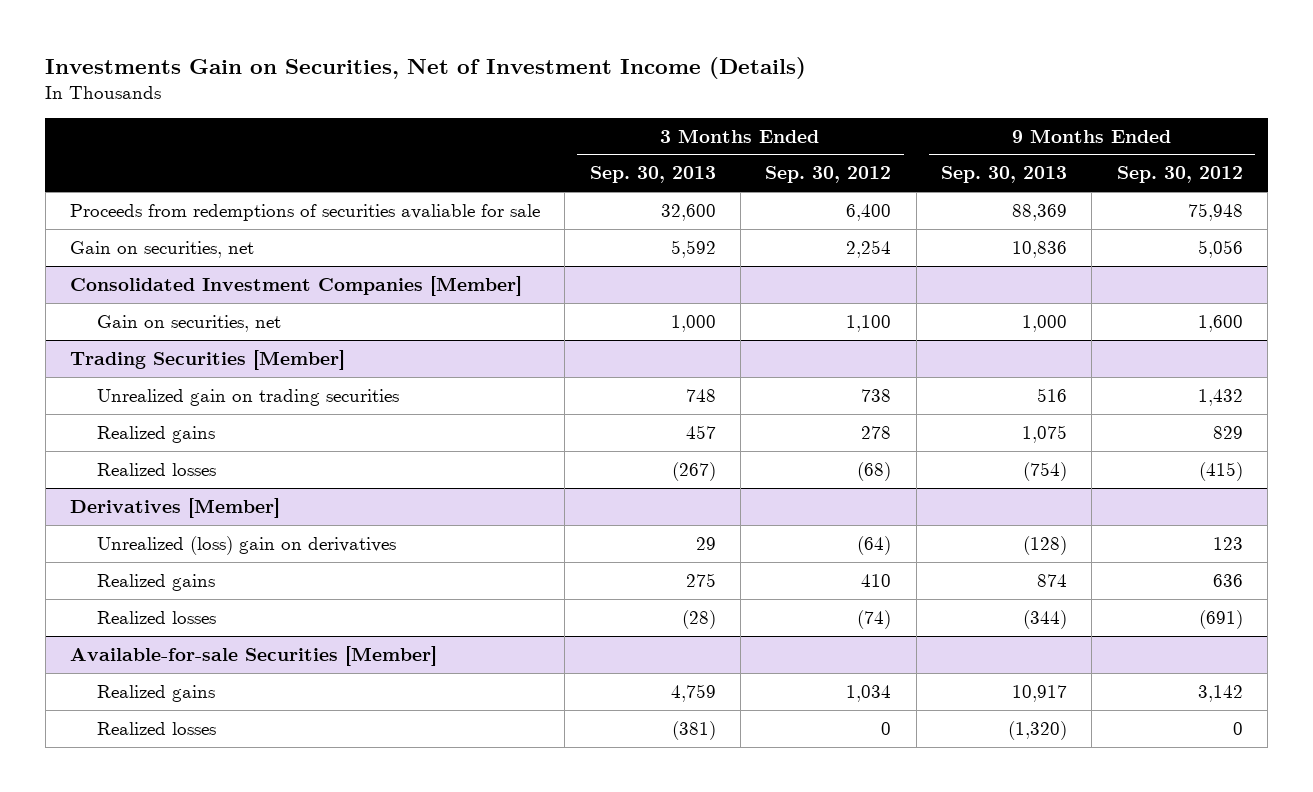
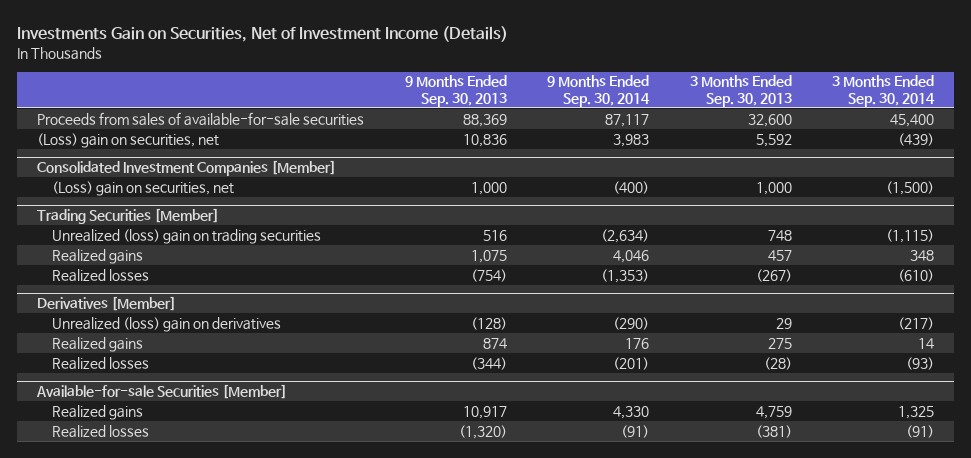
- | 3 Months Ended Sep. 30, 2013 | 3 Months Ended Sep. 30, 2012 | 9 Months Ended Sep. 30, 2013 | 9 Months Ended Sep. 30, 2012
+ | 9 Months Ended Sep. 30, 2013 | 9 Months Ended Sep. 30, 2014 | 3 Months Ended Sep. 30, 2013 | 3 Months Ended Sep. 30, 2014
- Proceeds from redemptions of securities avaliable for sale | 32,600 | 6,400 | 88,369 | 75,948
- Gain on securities, net | 5,592 | 2,254 | 10,836 | 5,056
+ Proceeds from sales of available-for-sale securities | 88,369 | 87,117 | 32,600 | 45,400
+ (Loss) gain on securities, net | 10,836 | 3,983 | 5,592 | (439)
@ Consolidated Investment Companies [Member]
- Gain on securities, net | 1,000 | 1,100 | 1,000 | 1,600
+ (Loss) gain on securities, net | 1,000 | (400) | 1,000 | (1,500)
@ Trading Securities [Member]
- Unrealized gain on trading securities | 748 | 738 | 516 | 1,432
+ Unrealized (loss) gain on trading securities | 516 | (2,634) | 748 | (1,115)

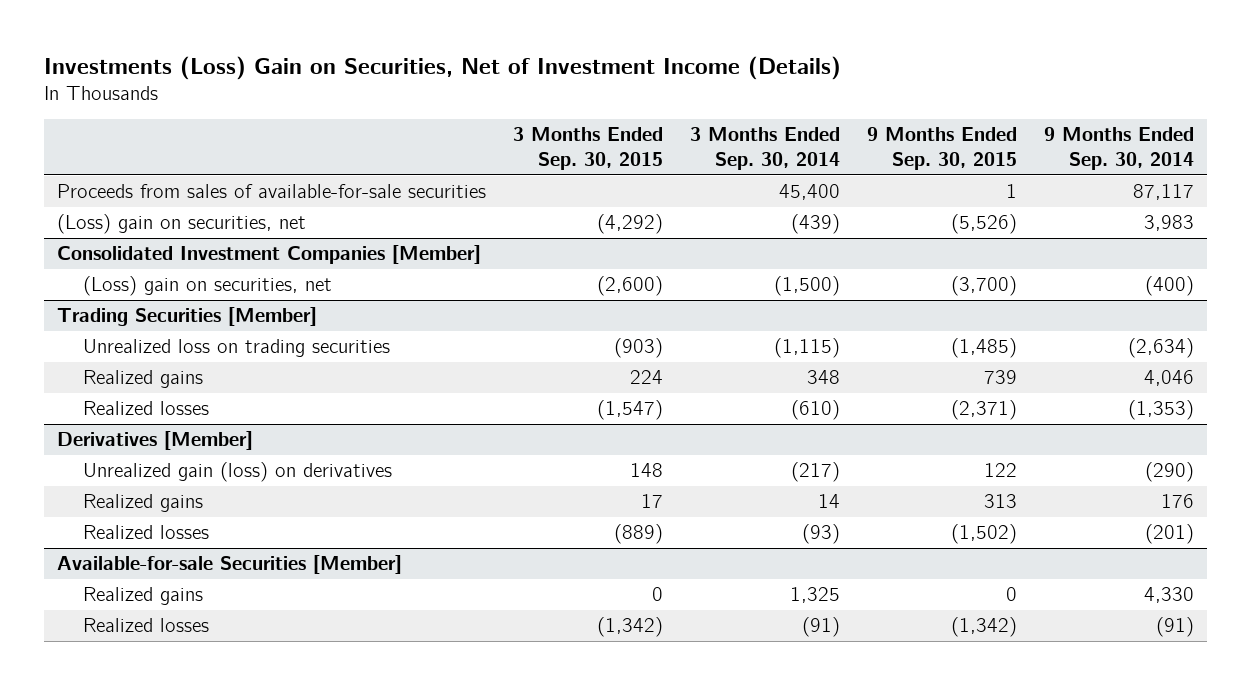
- Investments Gain on Securities, Net of Investment Income (Details)
+ Investments (Loss) Gain on Securities, Net of Investment Income (Details)
- | 9 Months Ended Sep. 30, 2013 | 9 Months Ended Sep. 30, 2014 | 3 Months Ended Sep. 30, 2013 | 3 Months Ended Sep. 30, 2014
+ | 3 Months Ended Sep. 30, 2015 | 3 Months Ended Sep. 30, 2014 | 9 Months Ended Sep. 30, 2015 | 9 Months Ended Sep. 30, 2014
@ Trading Securities [Member]
- Unrealized (loss) gain on trading securities | 516 | (2,634) | 748 | (1,115)
+ Unrealized loss on trading securities | (903) | (1,115) | (1,485) | (2,634)
@ Derivatives [Member]
- Unrealized (loss) gain on derivatives | (128) | (290) | 29 | (217)
+ Unrealized gain (loss) on derivatives | 148 | (217) | 122 | (290)

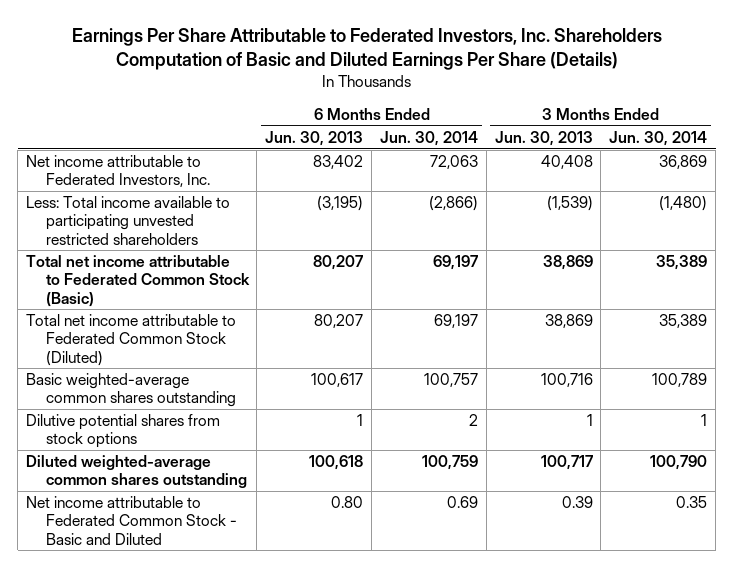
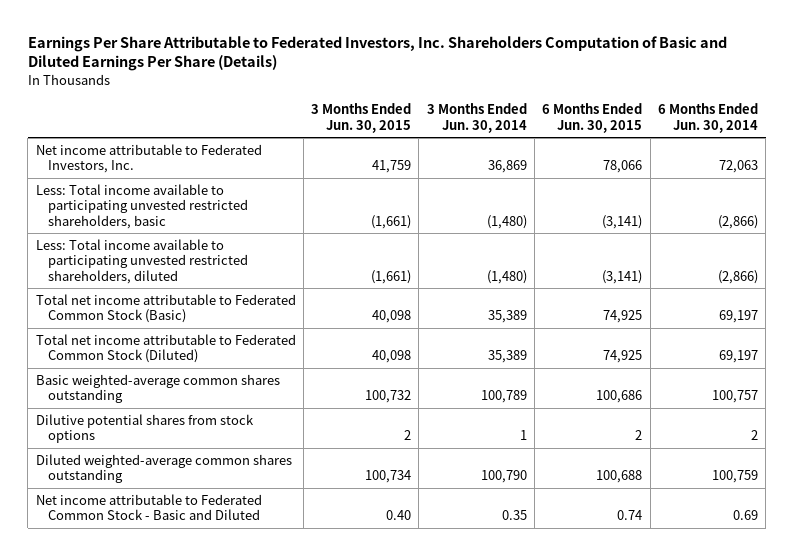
- | 6 Months Ended Jun. 30, 2013 | 6 Months Ended Jun. 30, 2014 | 3 Months Ended Jun. 30, 2013 | 3 Months Ended Jun. 30, 2014
+ | 3 Months Ended Jun. 30, 2015 | 3 Months Ended Jun. 30, 2014 | 6 Months Ended Jun. 30, 2015 | 6 Months Ended Jun. 30, 2014
- Less: Total income available to participating unvested restricted shareholders | (3,195) | (2,866) | (1,539) | (1,480)
+ Less: Total income available to participating unvested restricted shareholders, basic | (1,661) | (1,480) | (3,141) | (2,866)
+ Less: Total income available to participating unvested restricted shareholders, diluted | (1,661) | (1,480) | (3,141) | (2,866)

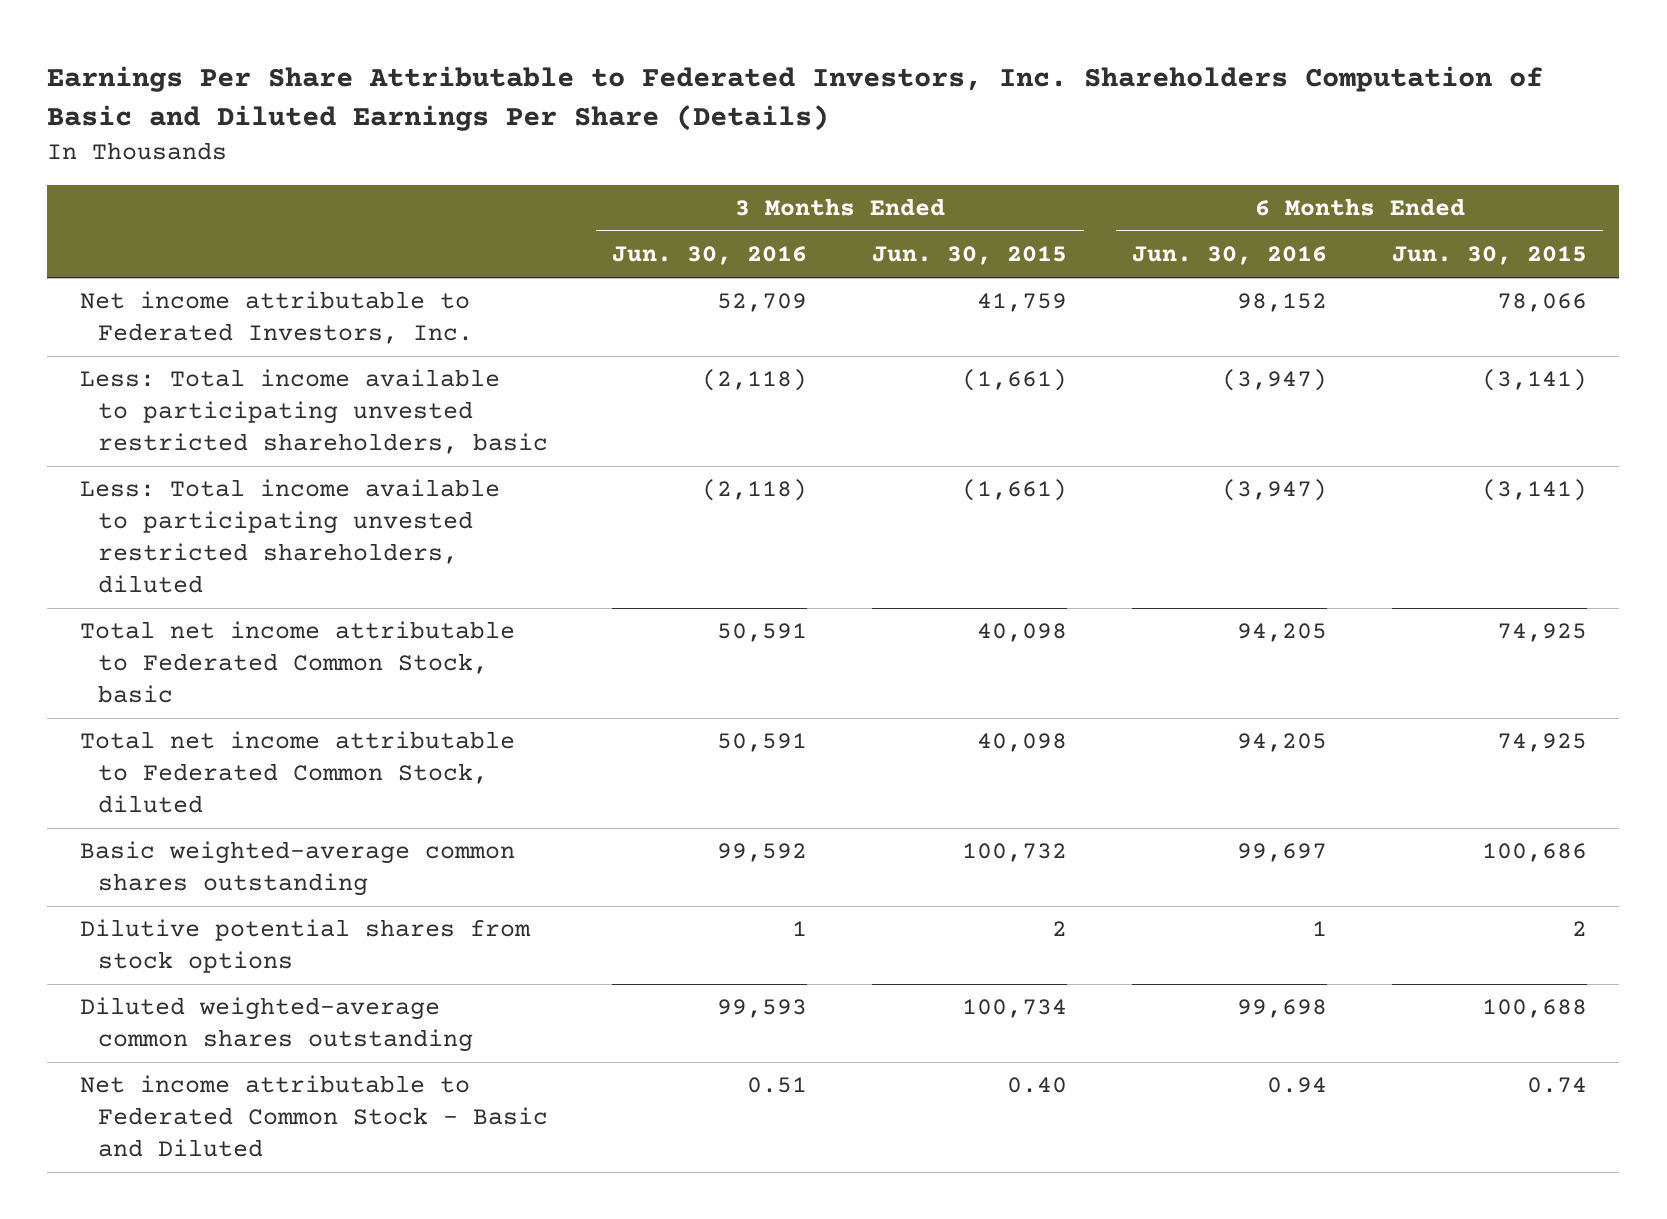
- | 3 Months Ended Jun. 30, 2015 | 3 Months Ended Jun. 30, 2014 | 6 Months Ended Jun. 30, 2015 | 6 Months Ended Jun. 30, 2014
+ | 3 Months Ended Jun. 30, 2016 | 3 Months Ended Jun. 30, 2015 | 6 Months Ended Jun. 30, 2016 | 6 Months Ended Jun. 30, 2015
- Total net income attributable to Federated Common Stock (Basic) | 40,098 | 35,389 | 74,925 | 69,197
- Total net income attributable to Federated Common Stock (Diluted) | 40,098 | 35,389 | 74,925 | 69,197
+ Total net income attributable to Federated Common Stock, basic | 50,591 | 40,098 | 94,205 | 74,925
+ Total net income attributable to Federated Common Stock, diluted | 50,591 | 40,098 | 94,205 | 74,925

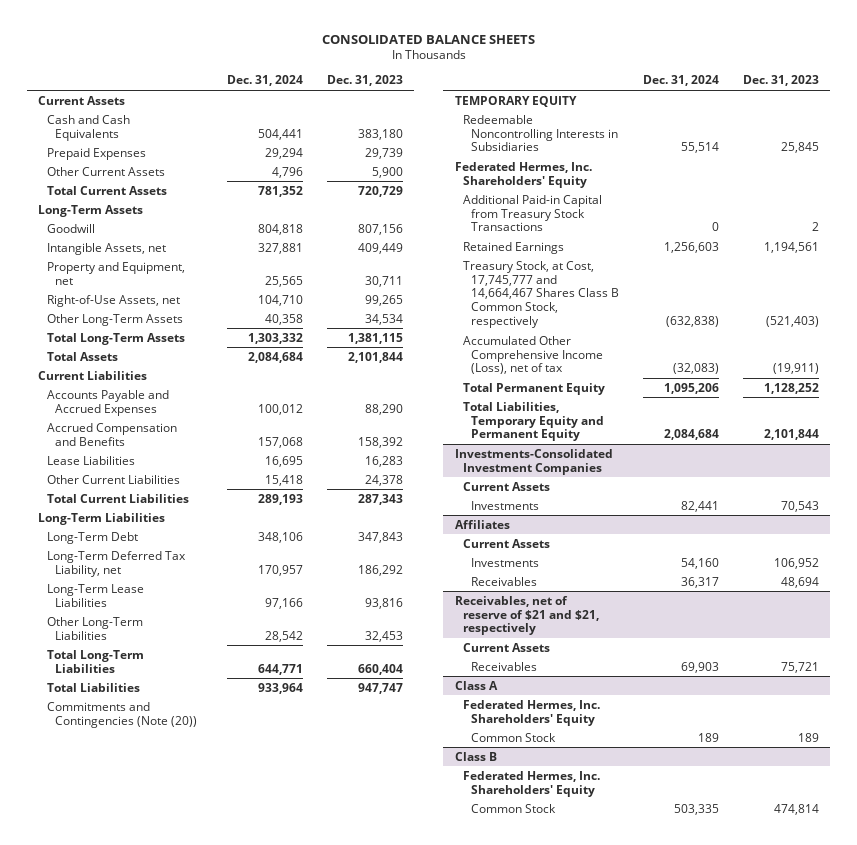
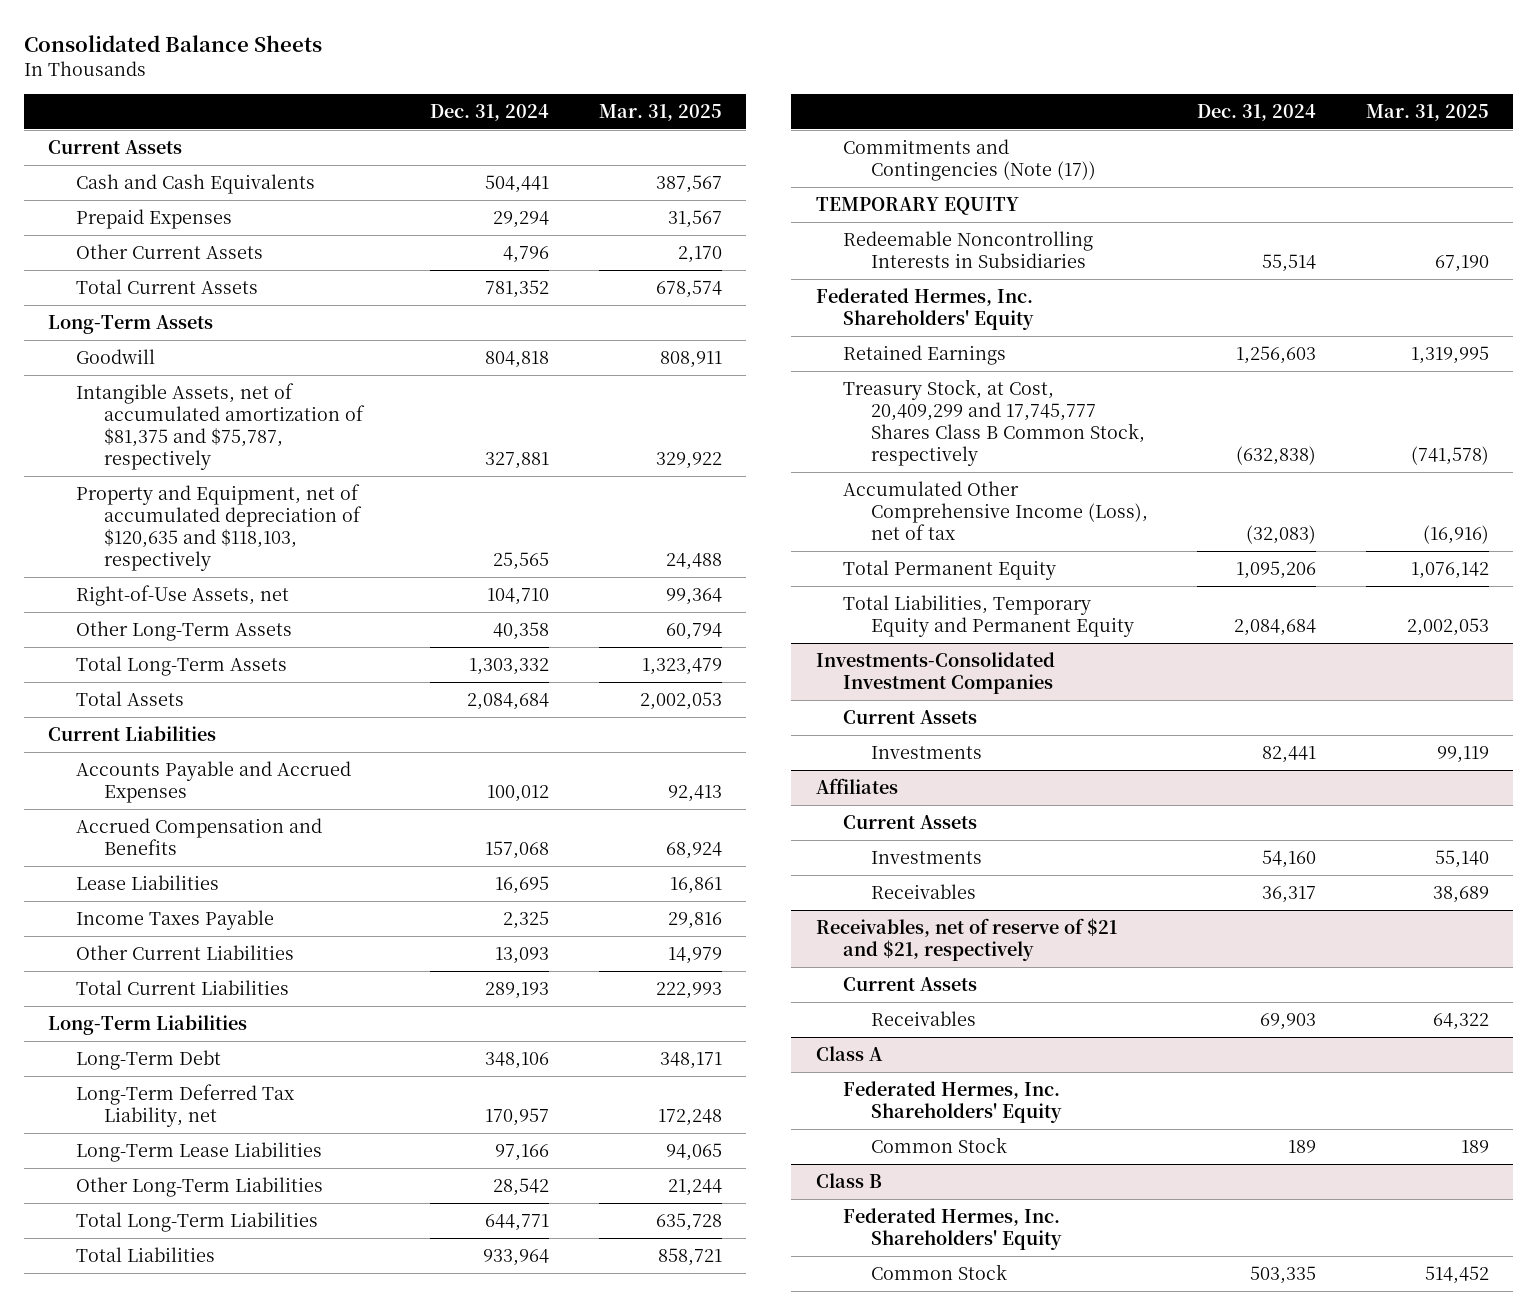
- CONSOLIDATED BALANCE SHEETS
+ Consolidated Balance Sheets
- | Dec. 31, 2024 | Dec. 31, 2023
+ | Dec. 31, 2024 | Mar. 31, 2025
- Intangible Assets, net | 327,881 | 409,449
- Property and Equipment, net | 25,565 | 30,711
+ Intangible Assets, net of accumulated amortization of $81,375 and $75,787, respectively | 327,881 | 329,922
+ Property and Equipment, net of accumulated depreciation of $120,635 and $118,103, respectively | 25,565 | 24,488
- Other Current Liabilities | 15,418 | 24,378
+ Income Taxes Payable | 2,325 | 29,816
+ Other Current Liabilities | 13,093 | 14,979
- Commitments and Contingencies (Note (20))
+ Commitments and Contingencies (Note (17))
- Additional Paid-in Capital from Treasury Stock Transactions | 0 | 2
- Treasury Stock, at Cost, 17,745,777 and 14,664,467 Shares Class B Common Stock, respectively | (632,838) | (521,403)
+ Treasury Stock, at Cost, 20,409,299 and 17,745,777 Shares Class B Common Stock, respectively | (632,838) | (741,578)

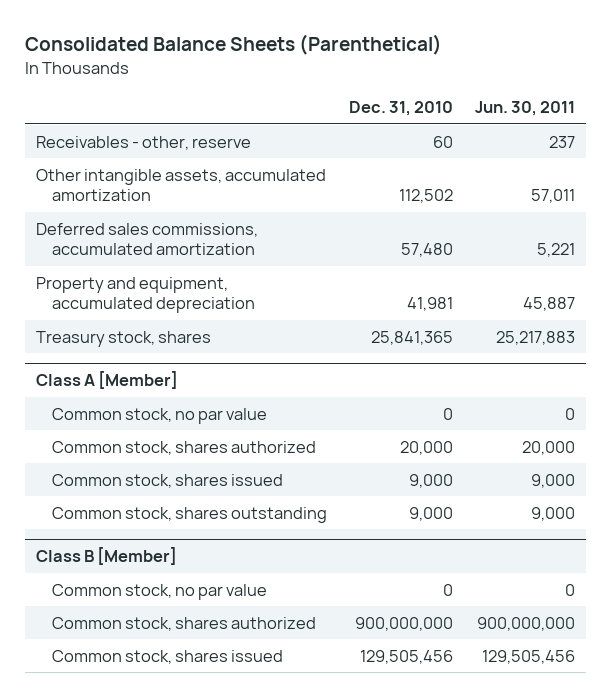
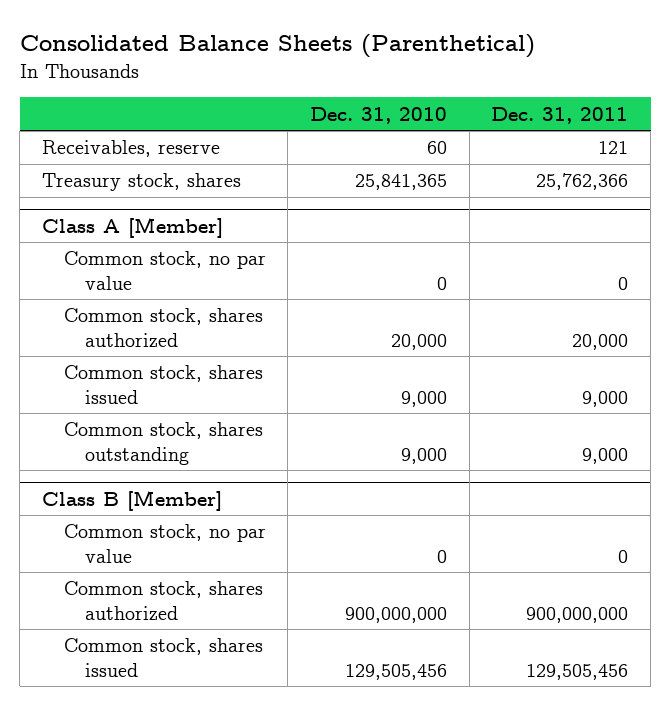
- | Dec. 31, 2010 | Jun. 30, 2011
+ | Dec. 31, 2010 | Dec. 31, 2011
- Receivables - other, reserve | 60 | 237
- Other intangible assets, accumulated amortization | 112,502 | 57,011
- Deferred sales commissions, accumulated amortization | 57,480 | 5,221
- Property and equipment, accumulated depreciation | 41,981 | 45,887
+ Receivables, reserve | 60 | 121

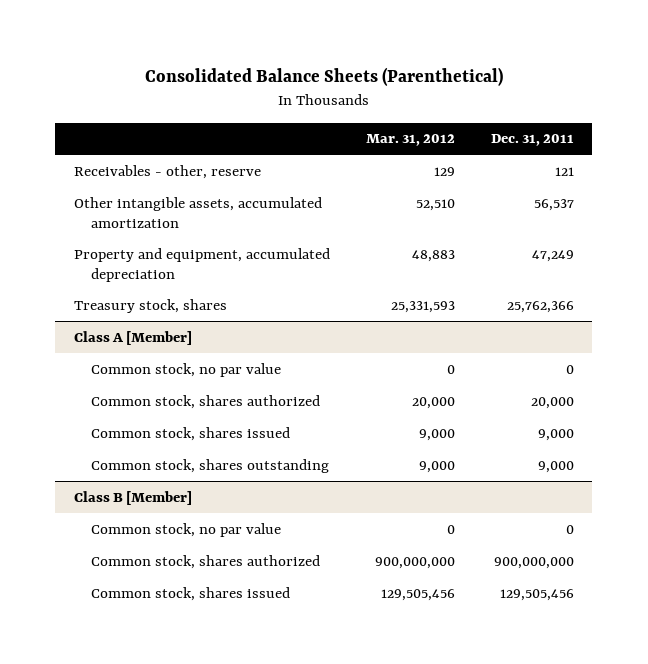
- | Dec. 31, 2010 | Dec. 31, 2011
+ | Mar. 31, 2012 | Dec. 31, 2011
- Receivables, reserve | 60 | 121
+ Receivables - other, reserve | 129 | 121
+ Other intangible assets, accumulated amortization | 52,510 | 56,537
+ Property and equipment, accumulated depreciation | 48,883 | 47,249

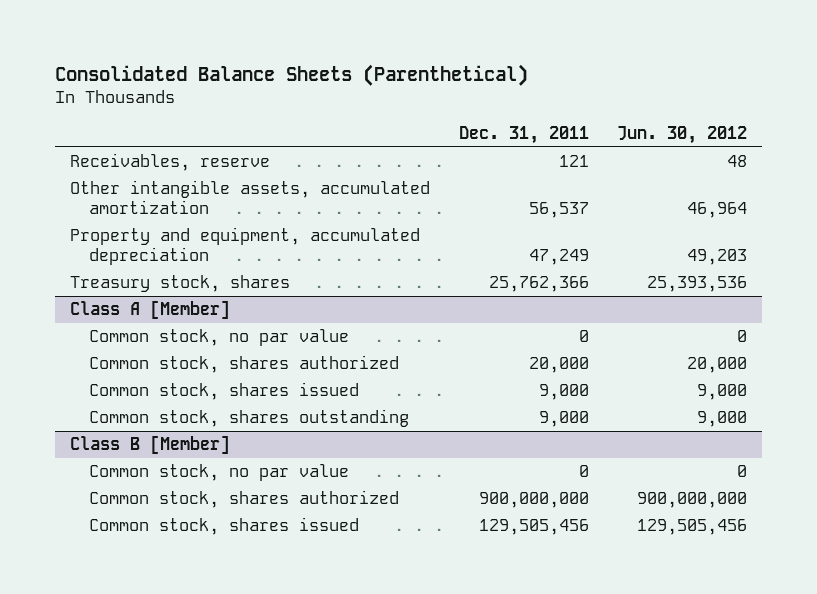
- | Mar. 31, 2012 | Dec. 31, 2011
+ | Dec. 31, 2011 | Jun. 30, 2012
- Receivables - other, reserve | 129 | 121
+ Receivables, reserve | 121 | 48

